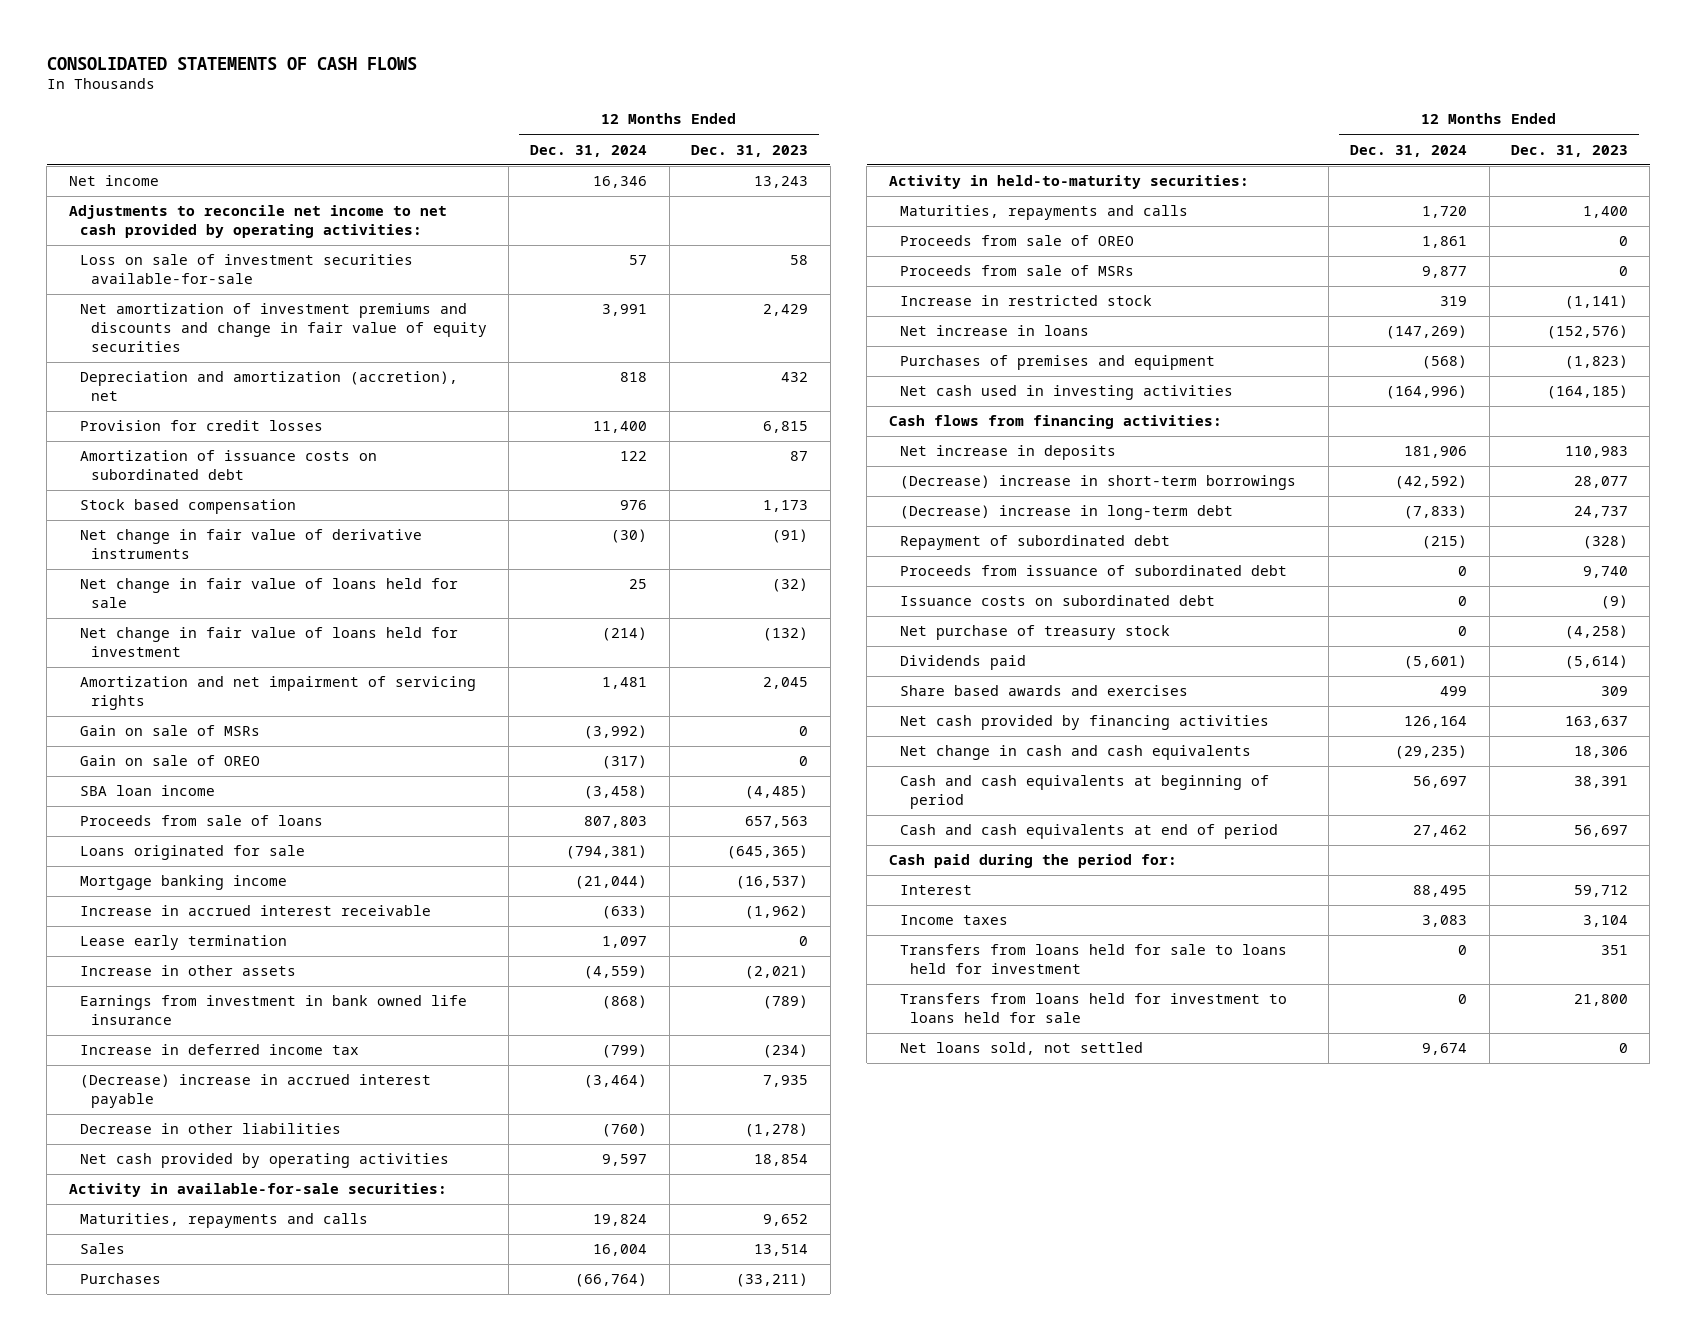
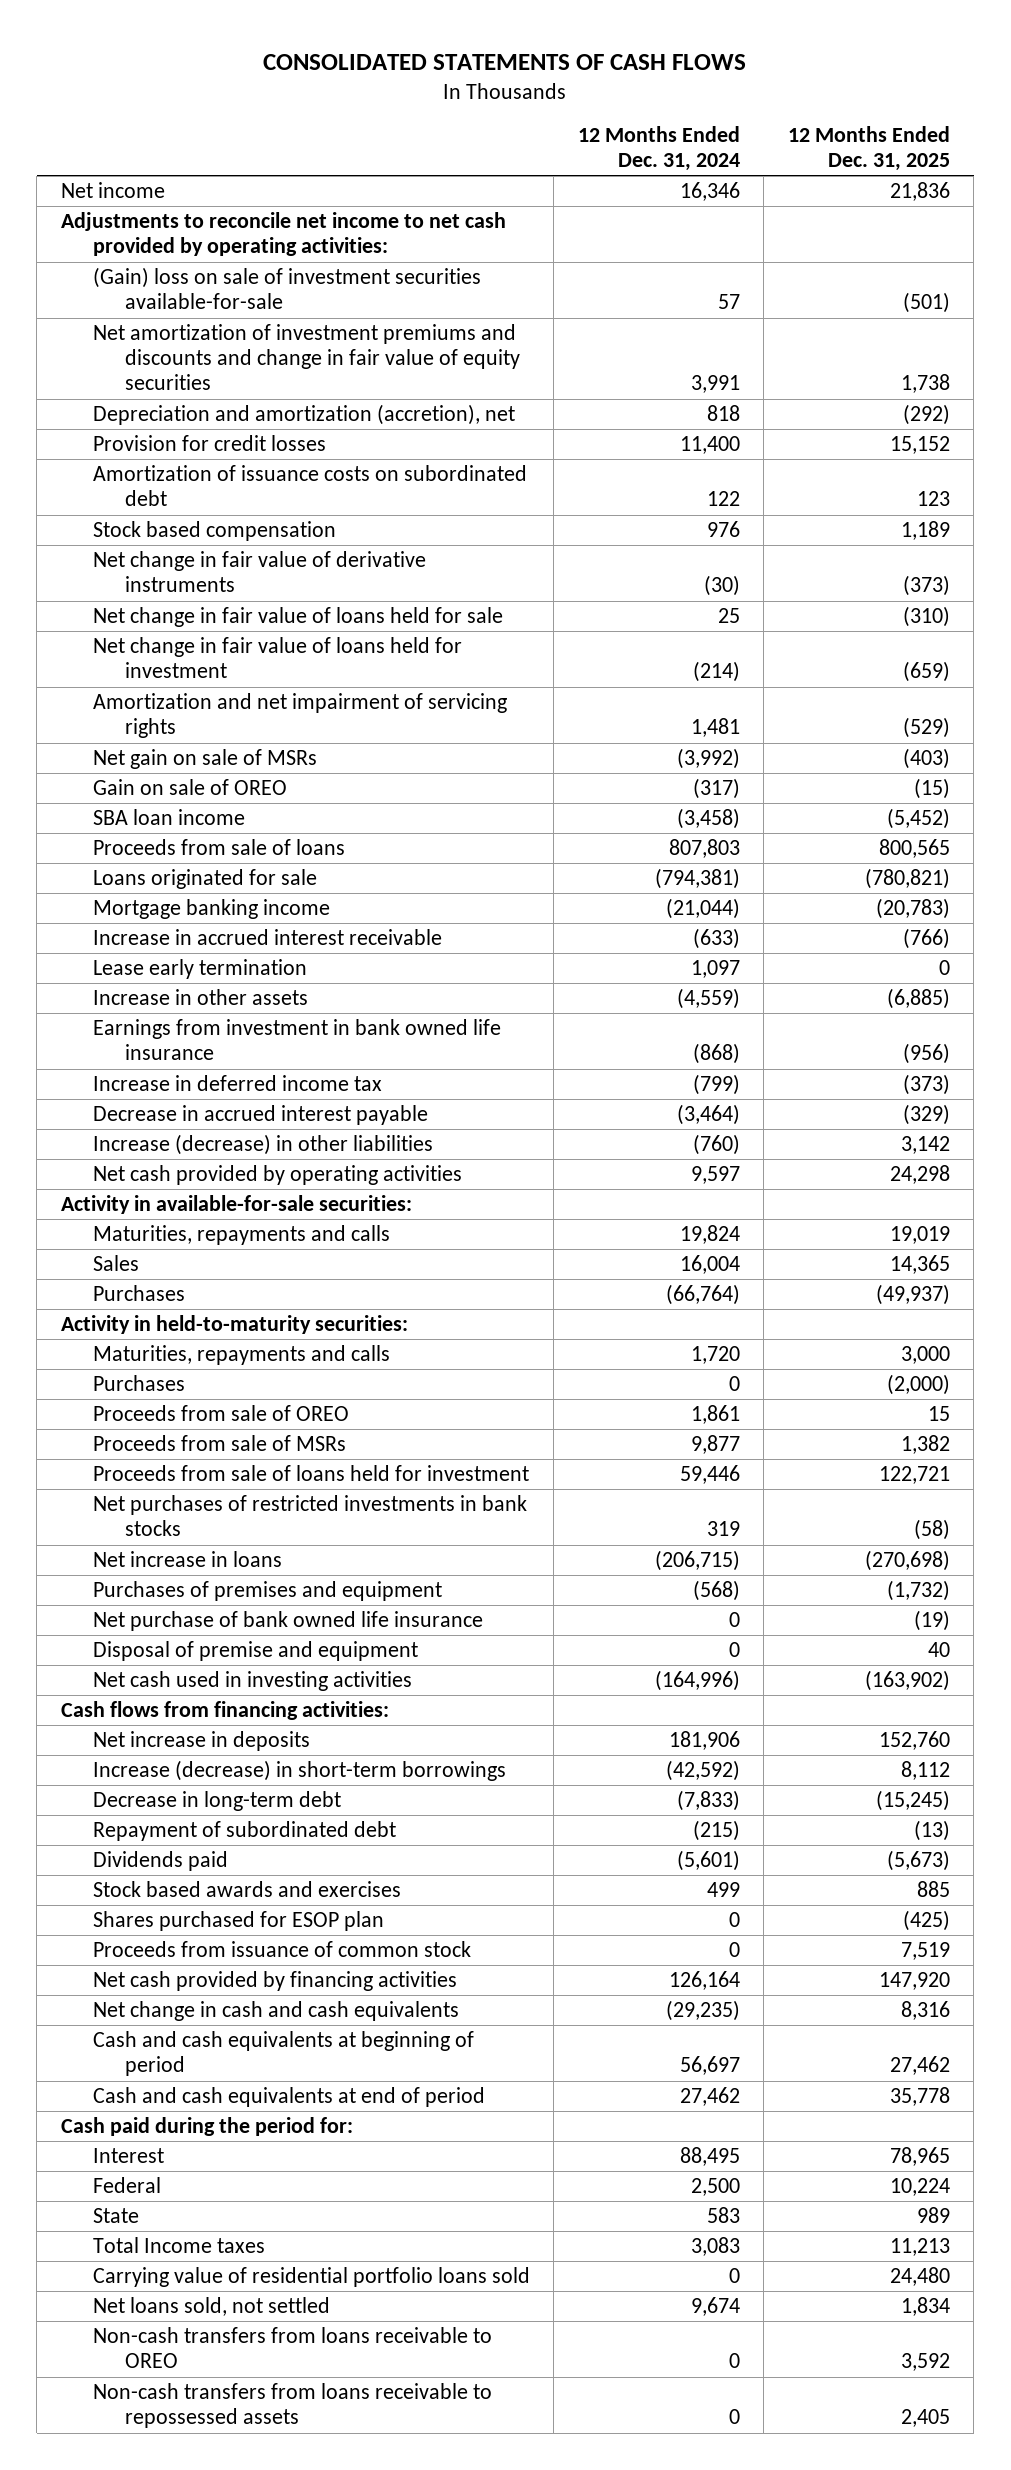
- | 12 Months Ended Dec. 31, 2024 | 12 Months Ended Dec. 31, 2023
+ | 12 Months Ended Dec. 31, 2024 | 12 Months Ended Dec. 31, 2025
- Loss on sale of investment securities available-for-sale | 57 | 58
+ (Gain) loss on sale of investment securities available-for-sale | 57 | (501)
- Gain on sale of MSRs | (3,992) | 0
+ Net gain on sale of MSRs | (3,992) | (403)
- (Decrease) increase in accrued interest payable | (3,464) | 7,935
- Decrease in other liabilities | (760) | (1,278)
+ Decrease in accrued interest payable | (3,464) | (329)
+ Increase (decrease) in other liabilities | (760) | 3,142
+ Purchases | 0 | (2,000)
- Increase in restricted stock | 319 | (1,141)
- Net increase in loans | (147,269) | (152,576)
+ Proceeds from sale of loans held for investment | 59,446 | 122,721
+ Net purchases of restricted investments in bank stocks | 319 | (58)
+ Net increase in loans | (206,715) | (270,698)
+ Net purchase of bank owned life insurance | 0 | (19)
+ Disposal of premise and equipment | 0 | 40
- (Decrease) increase in short-term borrowings | (42,592) | 28,077
- (Decrease) increase in long-term debt | (7,833) | 24,737
+ Increase (decrease) in short-term borrowings | (42,592) | 8,112
+ Decrease in long-term debt | (7,833) | (15,245)
- Proceeds from issuance of subordinated debt | 0 | 9,740
- Issuance costs on subordinated debt | 0 | (9)
- Net purchase of treasury stock | 0 | (4,258)
- Share based awards and exercises | 499 | 309
+ Stock based awards and exercises | 499 | 885
+ Shares purchased for ESOP plan | 0 | (425)
+ Proceeds from issuance of common stock | 0 | 7,519
- Income taxes | 3,083 | 3,104
- Transfers from loans held for sale to loans held for investment | 0 | 351
- Transfers from loans held for investment to loans held for sale | 0 | 21,800
+ Federal | 2,500 | 10,224
+ State | 583 | 989
+ Total Income taxes | 3,083 | 11,213
+ Carrying value of residential portfolio loans sold | 0 | 24,480
+ Non-cash transfers from loans receivable to OREO | 0 | 3,592
+ Non-cash transfers from loans receivable to repossessed assets | 0 | 2,405

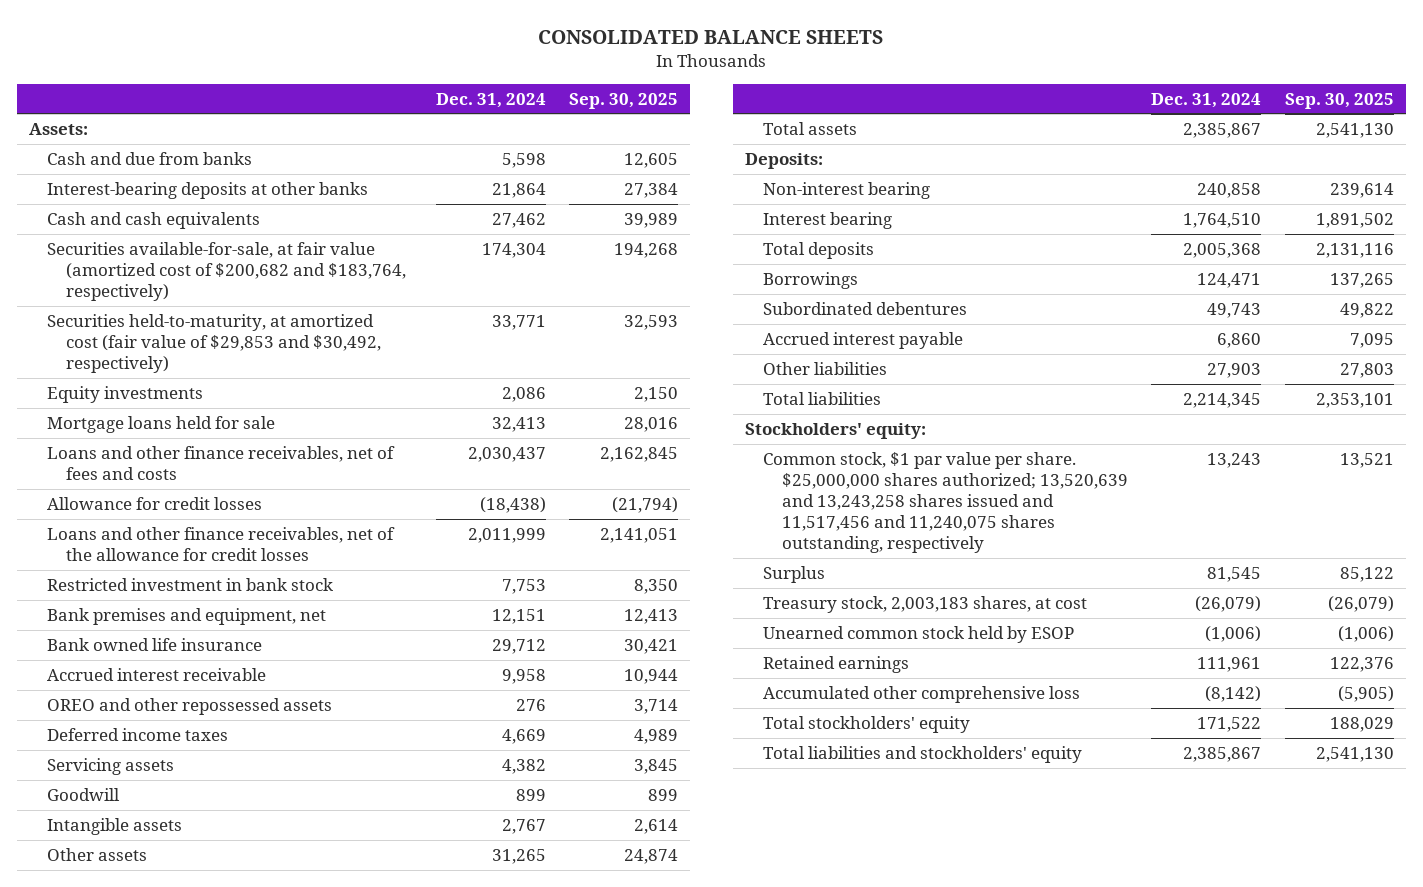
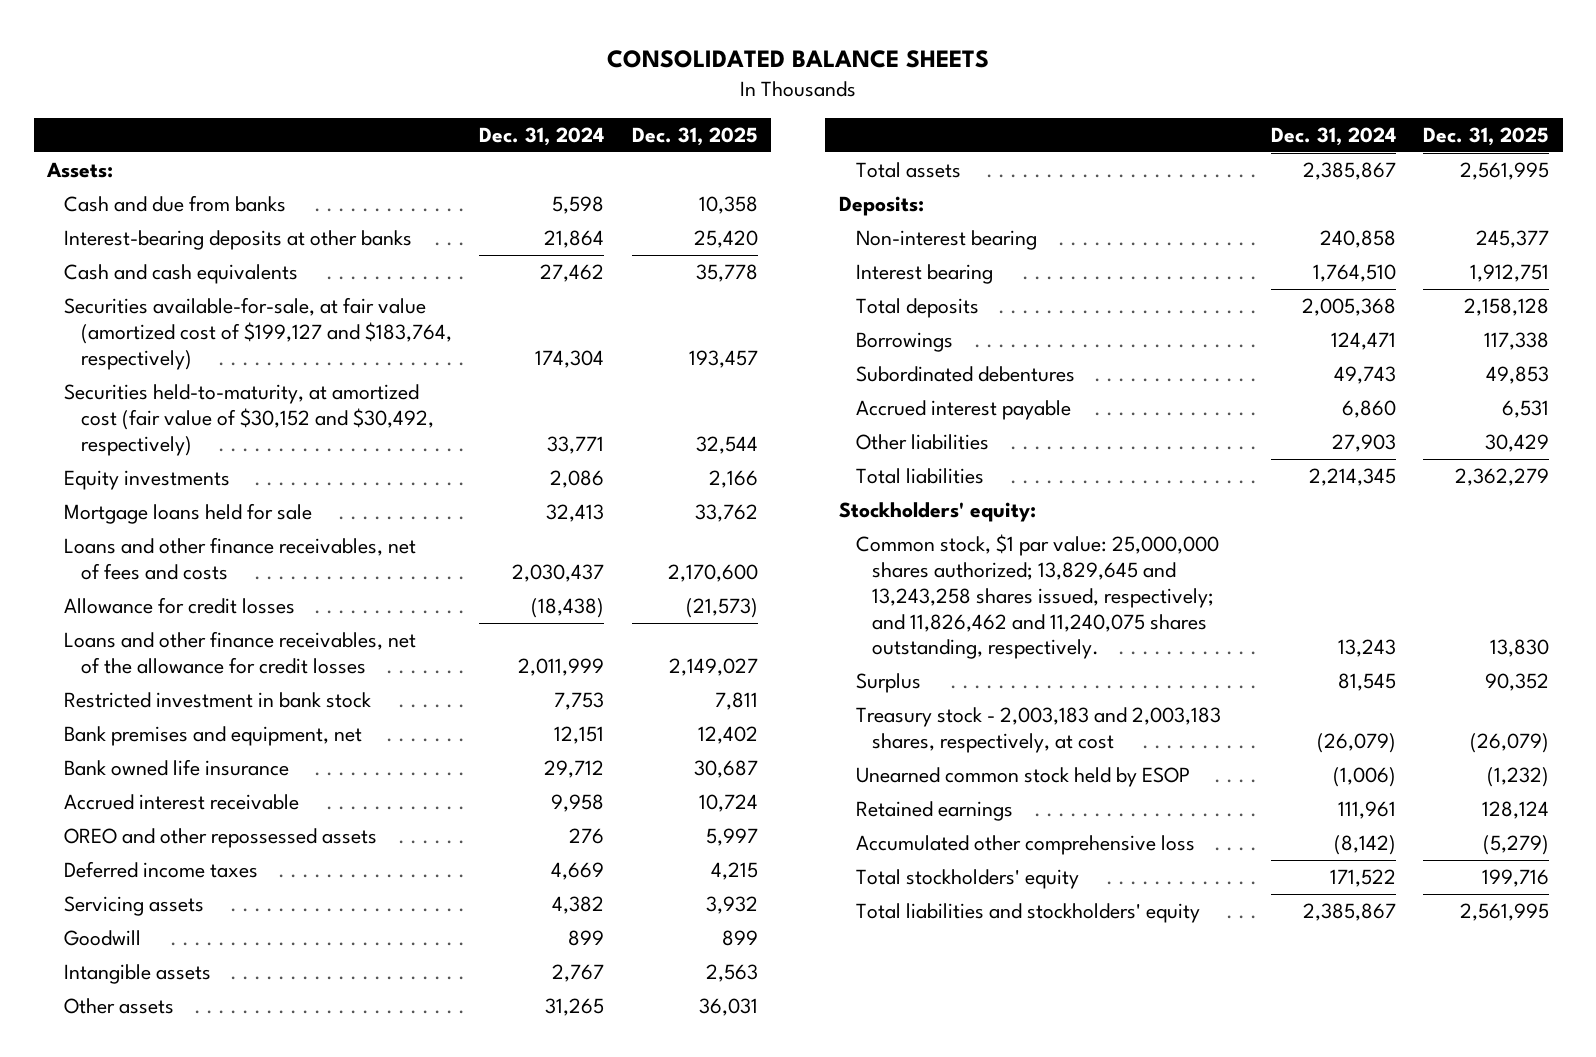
- | Dec. 31, 2024 | Sep. 30, 2025
+ | Dec. 31, 2024 | Dec. 31, 2025
- Securities available-for-sale, at fair value (amortized cost of $200,682 and $183,764, respectively) | 174,304 | 194,268
- Securities held-to-maturity, at amortized cost (fair value of $29,853 and $30,492, respectively) | 33,771 | 32,593
+ Securities available-for-sale, at fair value (amortized cost of $199,127 and $183,764, respectively) | 174,304 | 193,457
+ Securities held-to-maturity, at amortized cost (fair value of $30,152 and $30,492, respectively) | 33,771 | 32,544
- Common stock, $1 par value per share. $25,000,000 shares authorized; 13,520,639 and 13,243,258 shares issued and 11,517,456 and 11,240,075 shares outstanding, respectively | 13,243 | 13,521
+ Common stock, $1 par value: 25,000,000 shares authorized; 13,829,645 and 13,243,258 shares issued, respectively; and 11,826,462 and 11,240,075 shares outstanding, respectively. | 13,243 | 13,830
- Treasury stock, 2,003,183 shares, at cost | (26,079) | (26,079)
+ Treasury stock - 2,003,183 and 2,003,183 shares, respectively, at cost | (26,079) | (26,079)

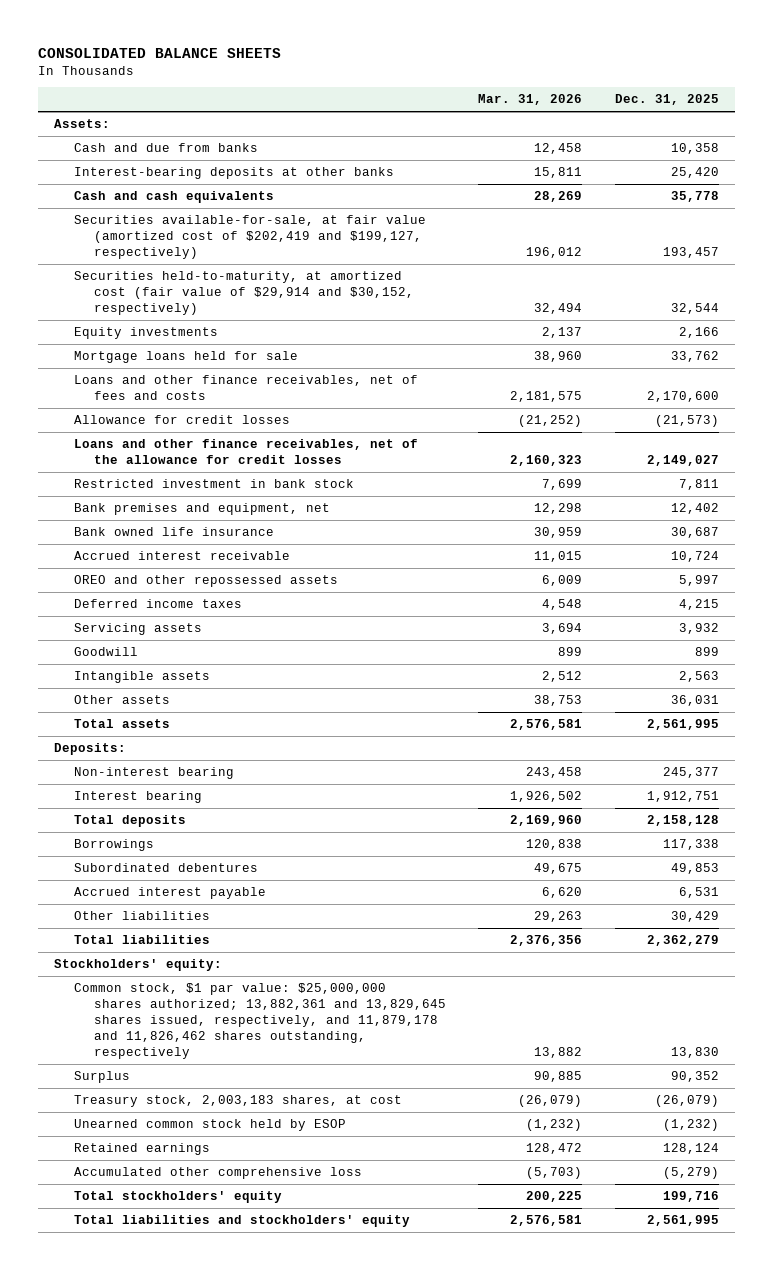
- | Dec. 31, 2024 | Dec. 31, 2025
+ | Mar. 31, 2026 | Dec. 31, 2025
- Securities available-for-sale, at fair value (amortized cost of $199,127 and $183,764, respectively) | 174,304 | 193,457
- Securities held-to-maturity, at amortized cost (fair value of $30,152 and $30,492, respectively) | 33,771 | 32,544
+ Securities available-for-sale, at fair value (amortized cost of $202,419 and $199,127, respectively) | 196,012 | 193,457
+ Securities held-to-maturity, at amortized cost (fair value of $29,914 and $30,152, respectively) | 32,494 | 32,544
- Common stock, $1 par value: 25,000,000 shares authorized; 13,829,645 and 13,243,258 shares issued, respectively; and 11,826,462 and 11,240,075 shares outstanding, respectively. | 13,243 | 13,830
+ Common stock, $1 par value: $25,000,000 shares authorized; 13,882,361 and 13,829,645 shares issued, respectively, and 11,879,178 and 11,826,462 shares outstanding, respectively | 13,882 | 13,830
- Treasury stock - 2,003,183 and 2,003,183 shares, respectively, at cost | (26,079) | (26,079)
+ Treasury stock, 2,003,183 shares, at cost | (26,079) | (26,079)

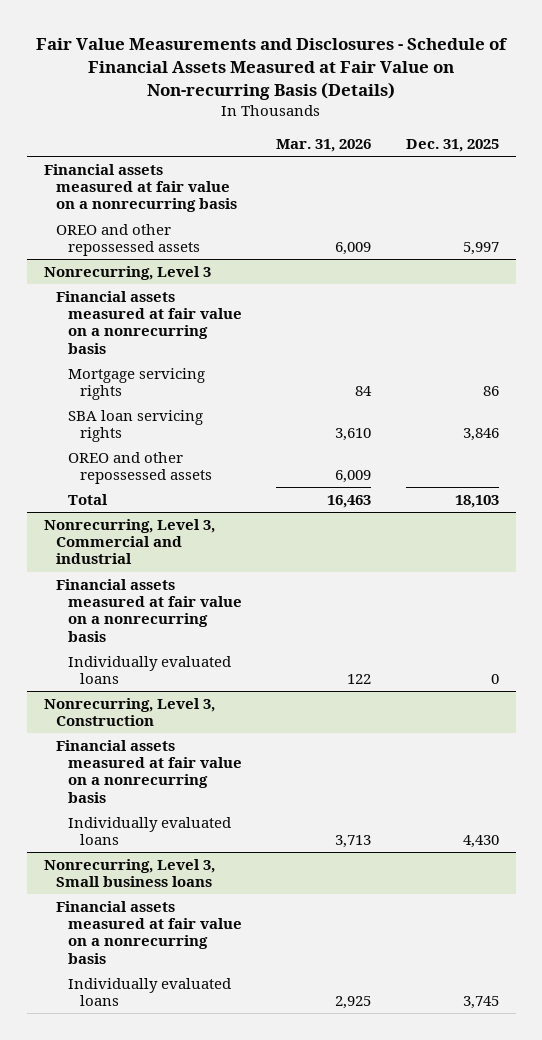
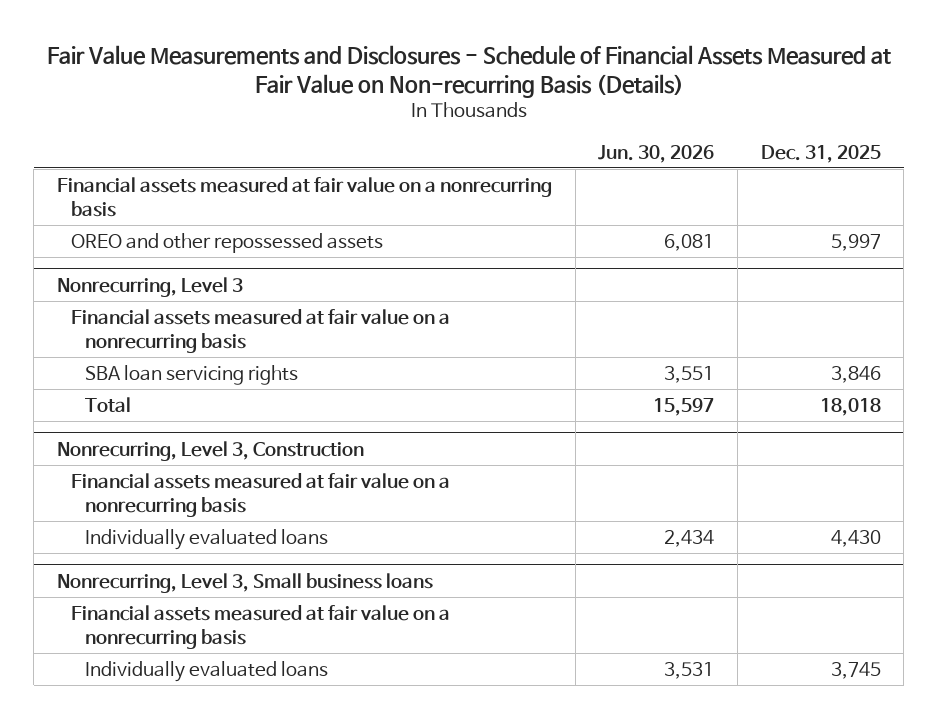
- | Mar. 31, 2026 | Dec. 31, 2025
+ | Jun. 30, 2026 | Dec. 31, 2025
@ Nonrecurring, Level 3
- Mortgage servicing rights | 84 | 86
- OREO and other repossessed assets | 6,009 |
- Total | 16,463 | 18,103
- Nonrecurring, Level 3, Commercial and industrial
- Financial assets measured at fair value on a nonrecurring basis
- Individually evaluated loans | 122 | 0
@ Nonrecurring, Level 3
+ Total | 15,597 | 18,018

